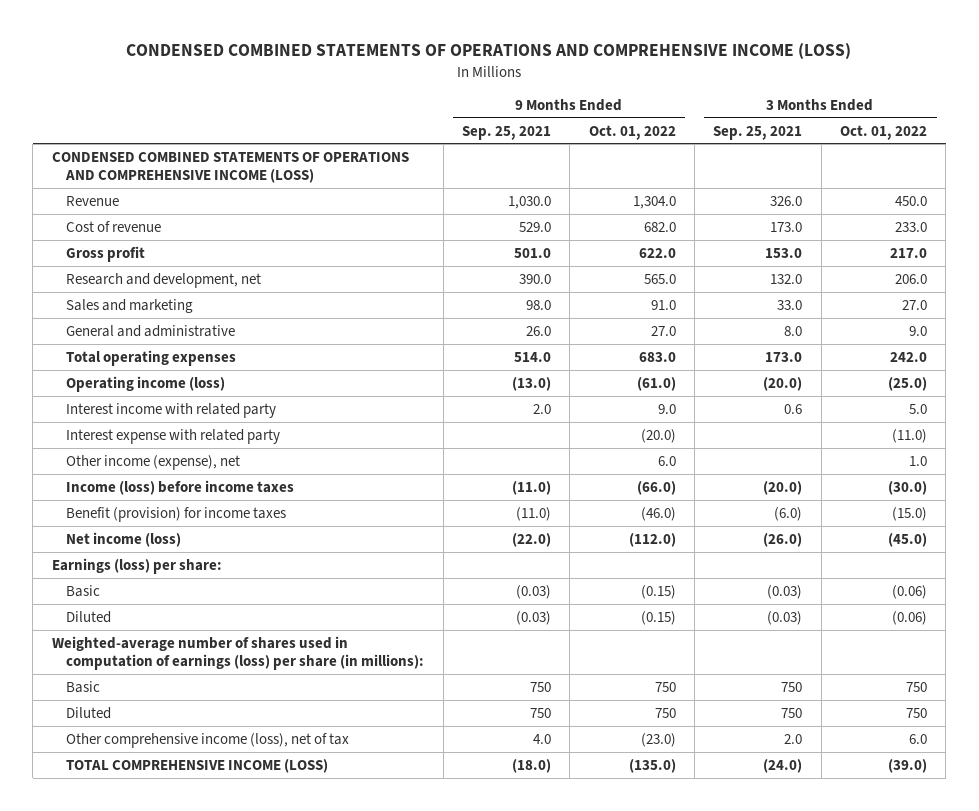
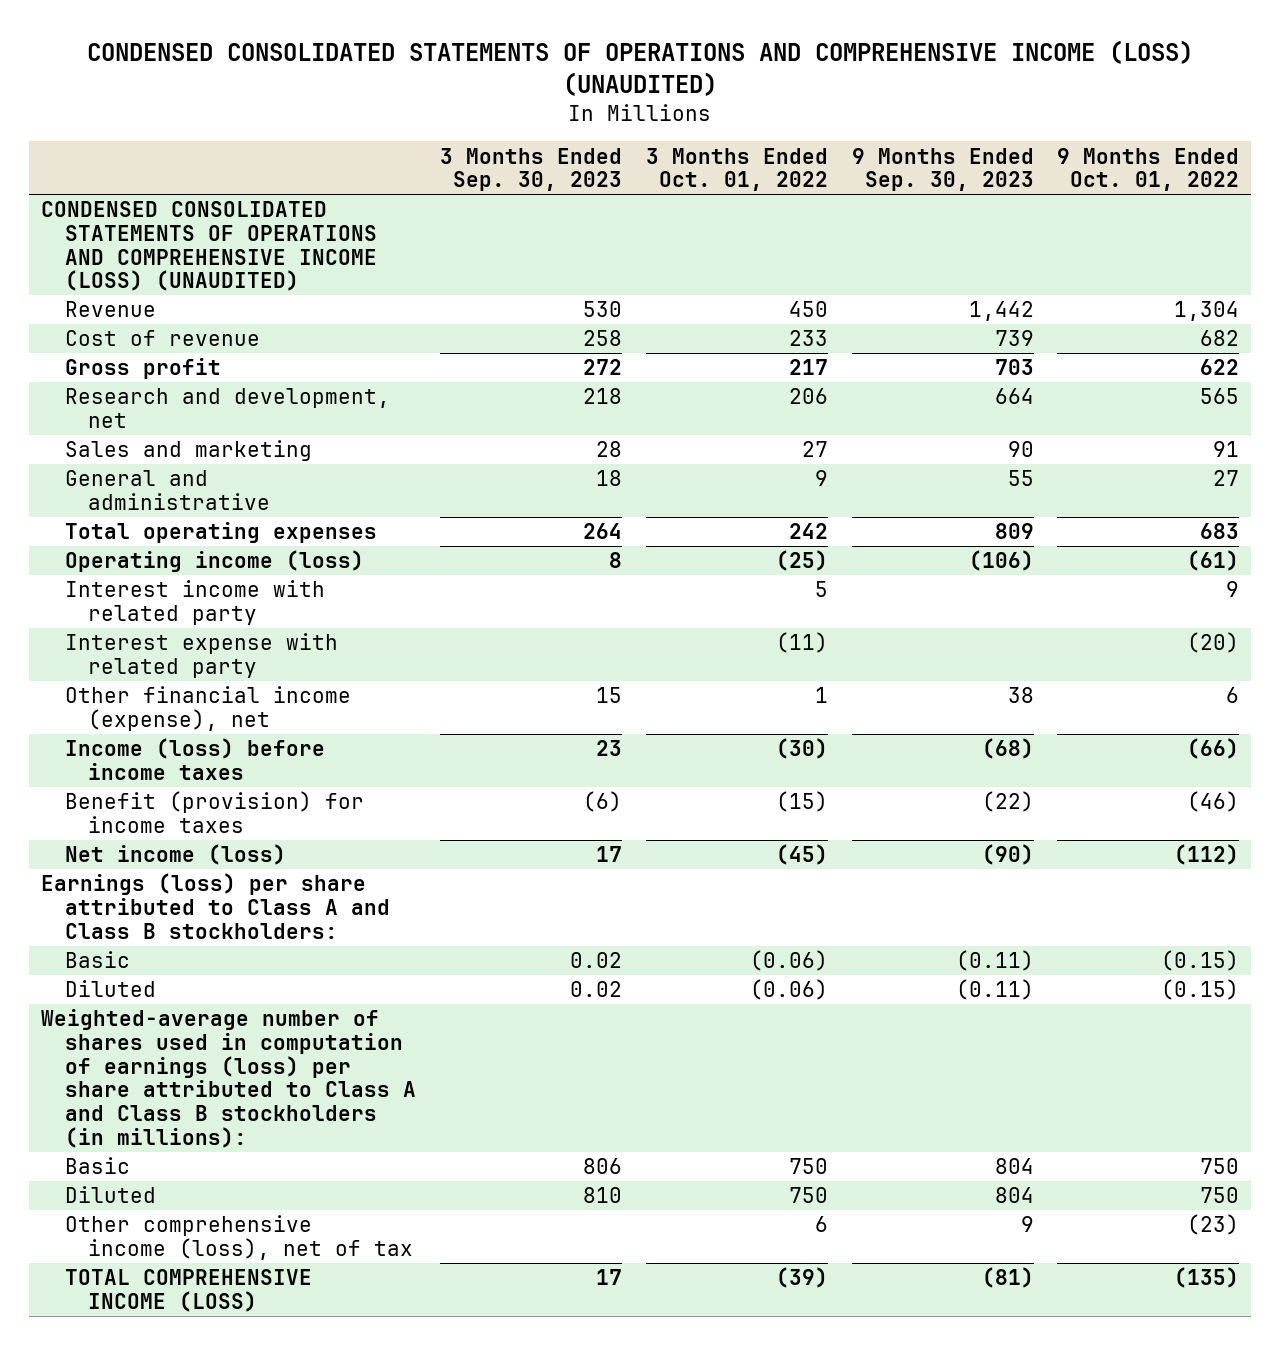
- CONDENSED COMBINED STATEMENTS OF OPERATIONS AND COMPREHENSIVE INCOME (LOSS)
+ CONDENSED CONSOLIDATED STATEMENTS OF OPERATIONS AND COMPREHENSIVE INCOME (LOSS) (UNAUDITED)
- | 9 Months Ended Sep. 25, 2021 | 9 Months Ended Oct. 01, 2022 | 3 Months Ended Sep. 25, 2021 | 3 Months Ended Oct. 01, 2022
+ | 3 Months Ended Sep. 30, 2023 | 3 Months Ended Oct. 01, 2022 | 9 Months Ended Sep. 30, 2023 | 9 Months Ended Oct. 01, 2022
- CONDENSED COMBINED STATEMENTS OF OPERATIONS AND COMPREHENSIVE INCOME (LOSS)
- Revenue | 1,030.0 | 1,304.0 | 326.0 | 450.0
- Cost of revenue | 529.0 | 682.0 | 173.0 | 233.0
- Gross profit | 501.0 | 622.0 | 153.0 | 217.0
- Research and development, net | 390.0 | 565.0 | 132.0 | 206.0
- Sales and marketing | 98.0 | 91.0 | 33.0 | 27.0
- General and administrative | 26.0 | 27.0 | 8.0 | 9.0
- Total operating expenses | 514.0 | 683.0 | 173.0 | 242.0
- Operating income (loss) | (13.0) | (61.0) | (20.0) | (25.0)
- Interest income with related party | 2.0 | 9.0 | 0.6 | 5.0
- Interest expense with related party | | (20.0) | | (11.0)
- Other income (expense), net | | 6.0 | | 1.0
- Income (loss) before income taxes | (11.0) | (66.0) | (20.0) | (30.0)
- Benefit (provision) for income taxes | (11.0) | (46.0) | (6.0) | (15.0)
- Net income (loss) | (22.0) | (112.0) | (26.0) | (45.0)
- Earnings (loss) per share:
+ CONDENSED CONSOLIDATED STATEMENTS OF OPERATIONS AND COMPREHENSIVE INCOME (LOSS) (UNAUDITED)
+ Revenue | 530 | 450 | 1,442 | 1,304
+ Cost of revenue | 258 | 233 | 739 | 682
+ Gross profit | 272 | 217 | 703 | 622
+ Research and development, net | 218 | 206 | 664 | 565
+ Sales and marketing | 28 | 27 | 90 | 91
+ General and administrative | 18 | 9 | 55 | 27
+ Total operating expenses | 264 | 242 | 809 | 683
+ Operating income (loss) | 8 | (25) | (106) | (61)
+ Interest income with related party | | 5 | | 9
+ Interest expense with related party | | (11) | | (20)
+ Other financial income (expense), net | 15 | 1 | 38 | 6
+ Income (loss) before income taxes | 23 | (30) | (68) | (66)
+ Benefit (provision) for income taxes | (6) | (15) | (22) | (46)
+ Net income (loss) | 17 | (45) | (90) | (112)
+ Earnings (loss) per share attributed to Class A and Class B stockholders:
- Weighted-average number of shares used in computation of earnings (loss) per share (in millions):
+ Weighted-average number of shares used in computation of earnings (loss) per share attributed to Class A and Class B stockholders (in millions):
- Other comprehensive income (loss), net of tax | 4.0 | (23.0) | 2.0 | 6.0
- TOTAL COMPREHENSIVE INCOME (LOSS) | (18.0) | (135.0) | (24.0) | (39.0)
+ Other comprehensive income (loss), net of tax | | 6 | 9 | (23)
+ TOTAL COMPREHENSIVE INCOME (LOSS) | 17 | (39) | (81) | (135)

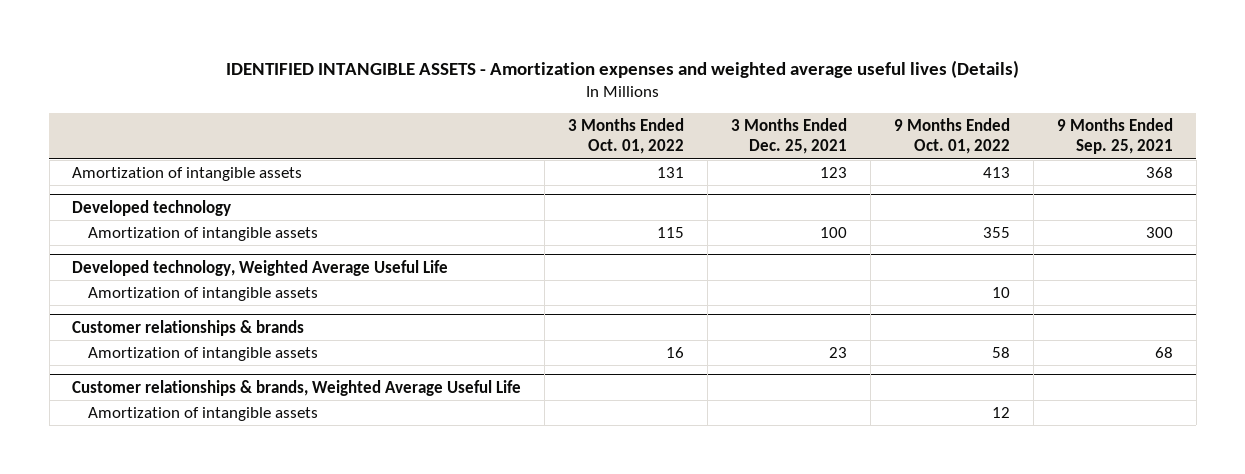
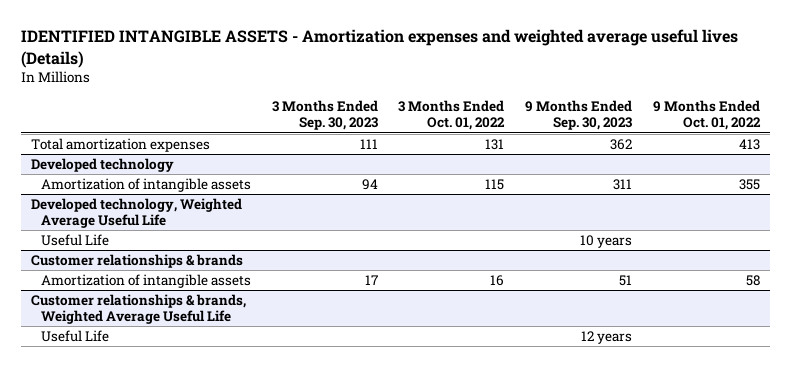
- | 3 Months Ended Oct. 01, 2022 | 3 Months Ended Dec. 25, 2021 | 9 Months Ended Oct. 01, 2022 | 9 Months Ended Sep. 25, 2021
+ | 3 Months Ended Sep. 30, 2023 | 3 Months Ended Oct. 01, 2022 | 9 Months Ended Sep. 30, 2023 | 9 Months Ended Oct. 01, 2022
- Amortization of intangible assets | 131 | 123 | 413 | 368
+ Total amortization expenses | 111 | 131 | 362 | 413
@ Developed technology, Weighted Average Useful Life
- Amortization of intangible assets | | | 10 |
+ Useful Life | | | 10 years |
@ Customer relationships & brands, Weighted Average Useful Life
- Amortization of intangible assets | | | 12 |
+ Useful Life | | | 12 years |

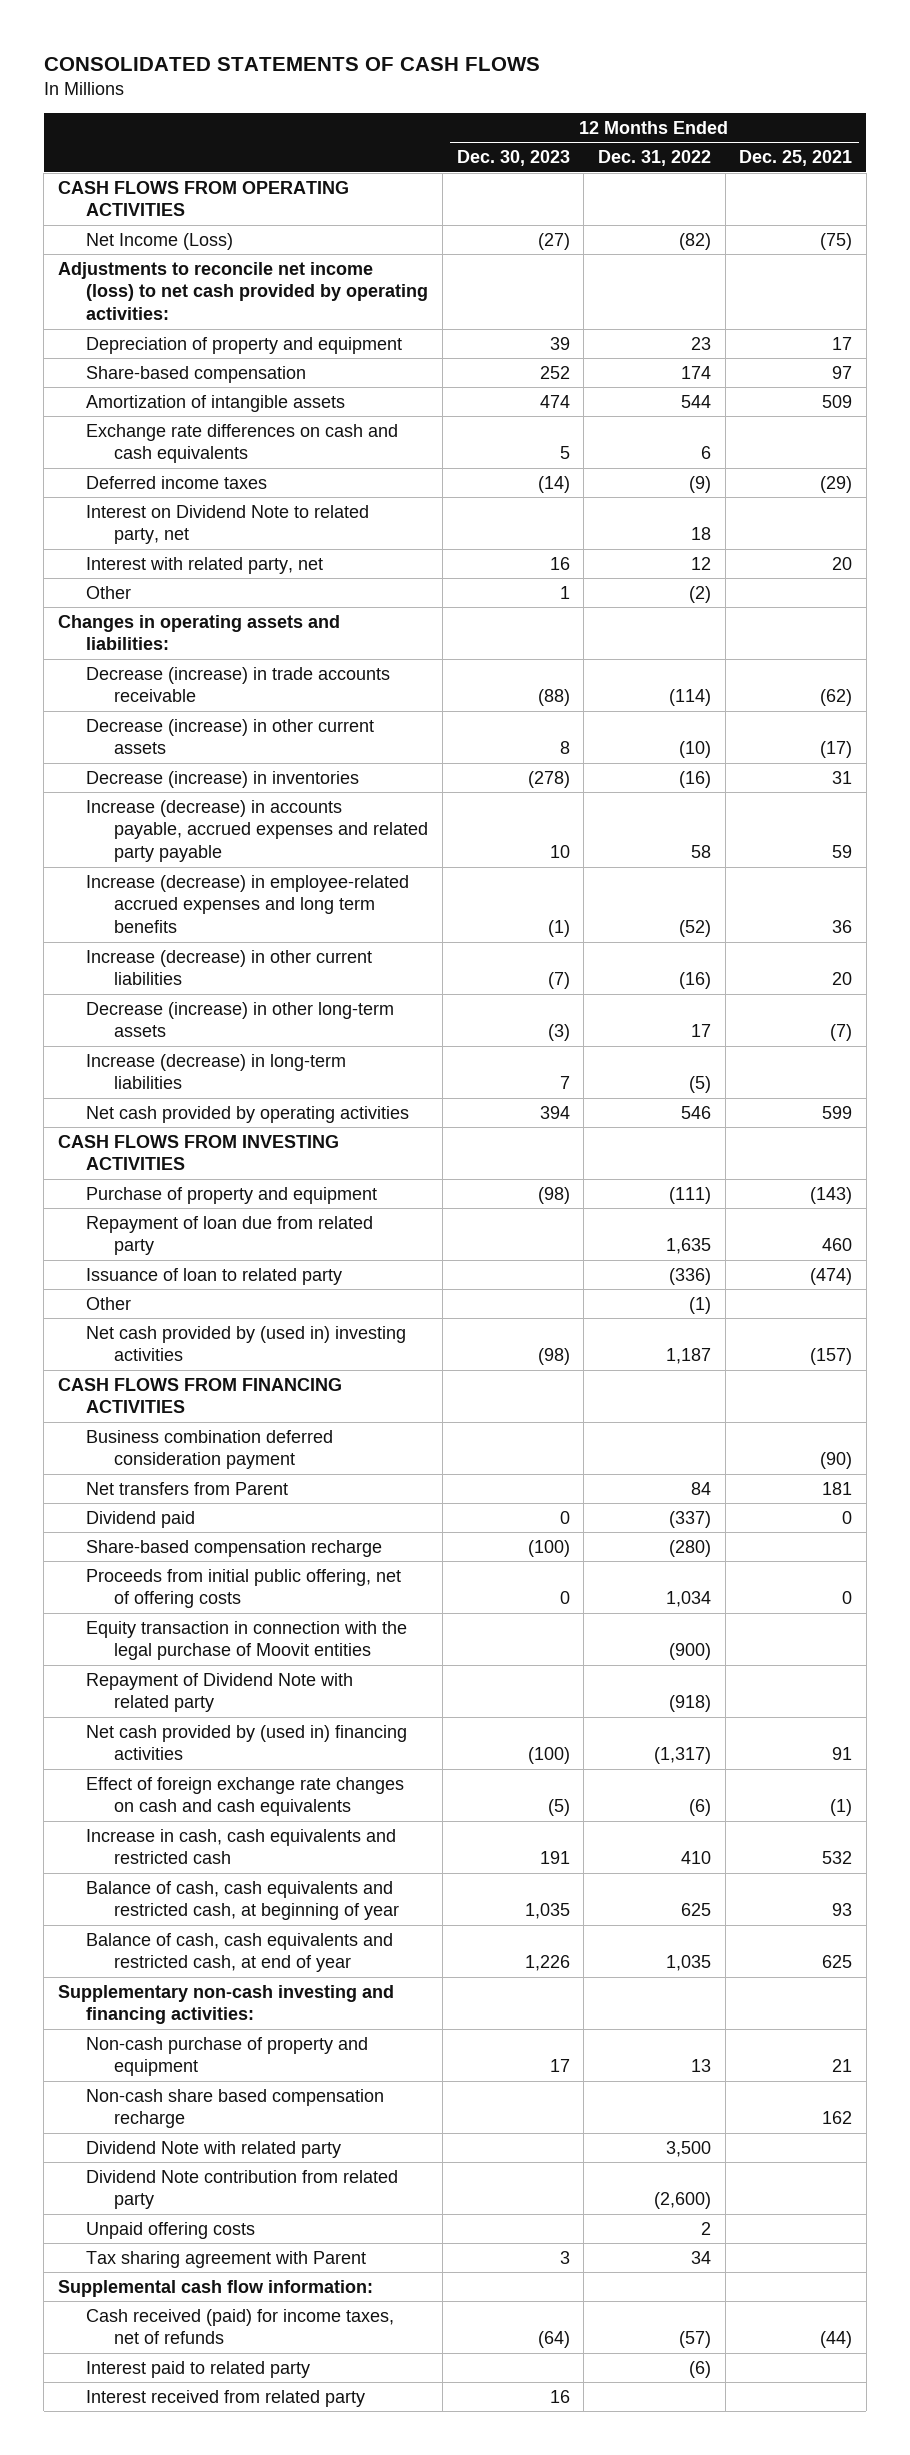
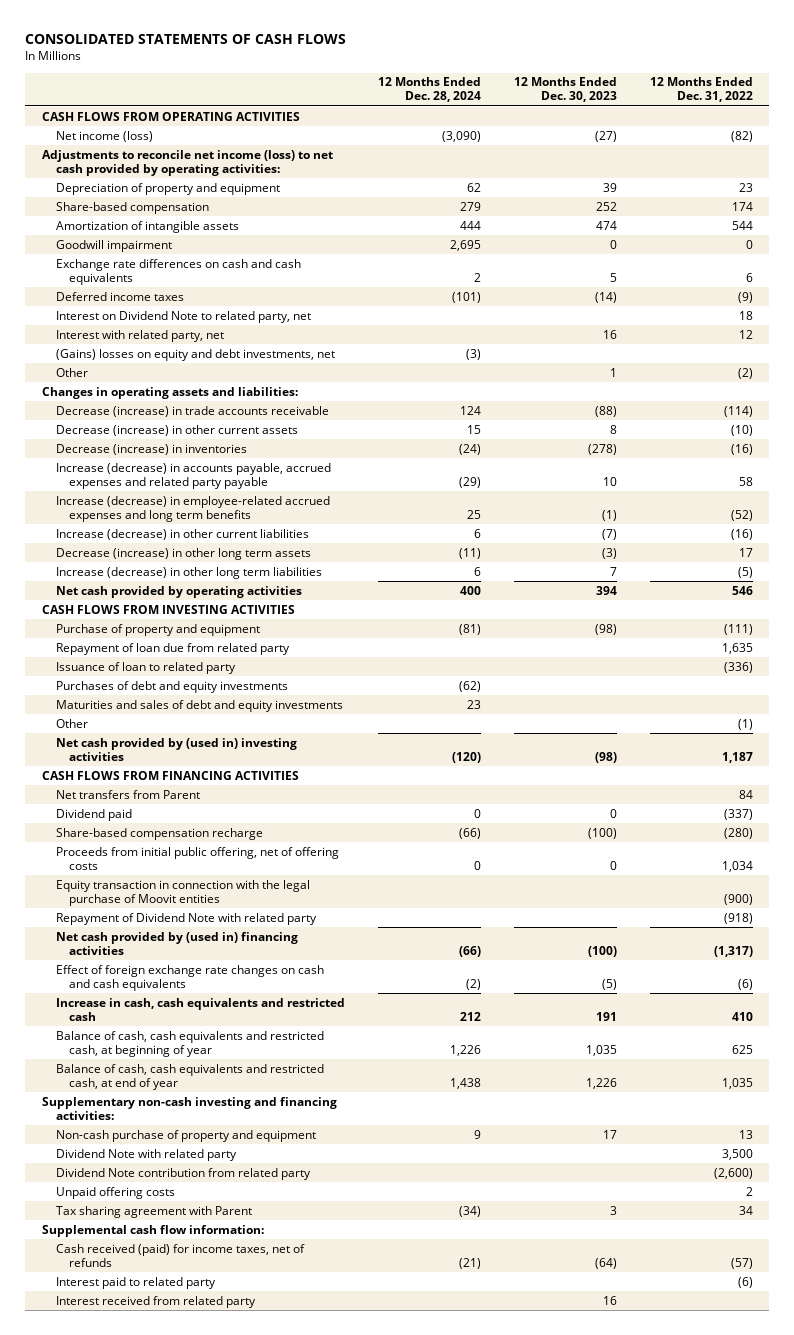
- | 12 Months Ended Dec. 30, 2023 | 12 Months Ended Dec. 31, 2022 | 12 Months Ended Dec. 25, 2021
+ | 12 Months Ended Dec. 28, 2024 | 12 Months Ended Dec. 30, 2023 | 12 Months Ended Dec. 31, 2022
- Net Income (Loss) | (27) | (82) | (75)
+ Net income (loss) | (3,090) | (27) | (82)
+ Goodwill impairment | 2,695 | 0 | 0
+ (Gains) losses on equity and debt investments, net | (3) | |
- Decrease (increase) in other long-term assets | (3) | 17 | (7)
- Increase (decrease) in long-term liabilities | 7 | (5) |
+ Decrease (increase) in other long term assets | (11) | (3) | 17
+ Increase (decrease) in other long term liabilities | 6 | 7 | (5)
+ Purchases of debt and equity investments | (62) | |
+ Maturities and sales of debt and equity investments | 23 | |
- Business combination deferred consideration payment | | | (90)
- Non-cash share based compensation recharge | | | 162

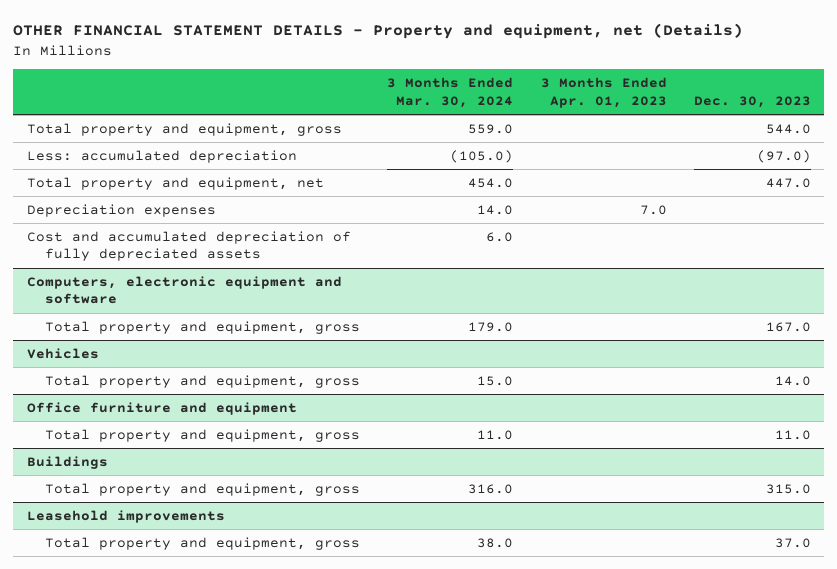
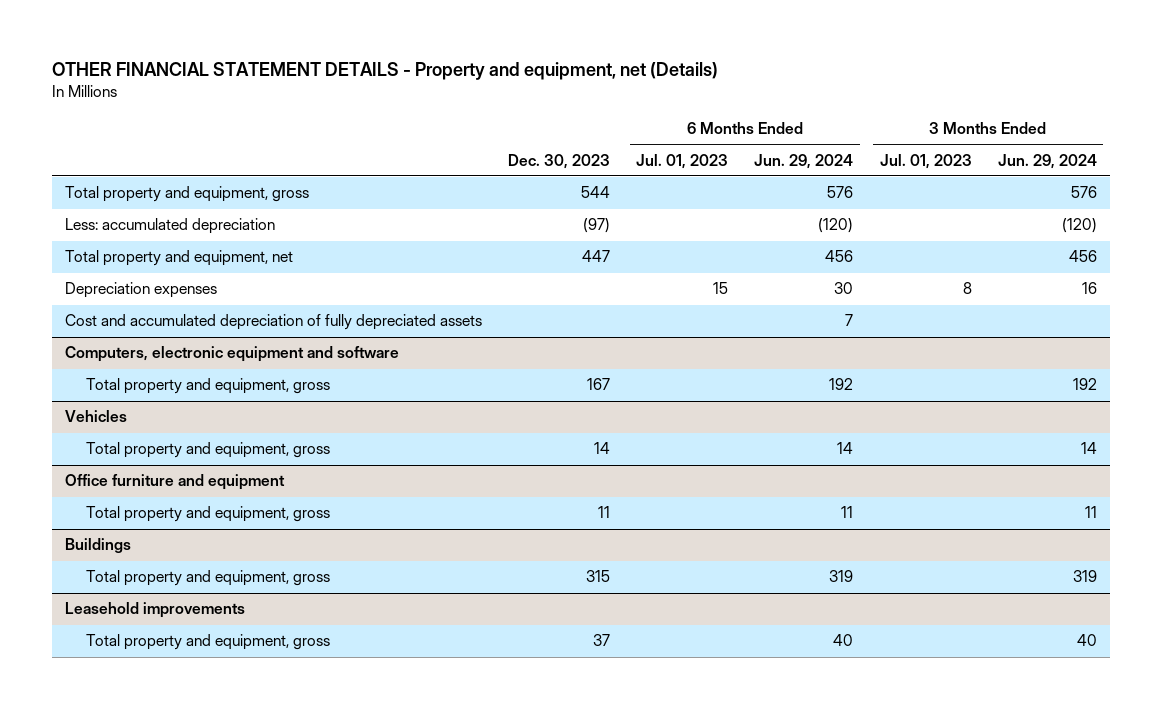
- | 3 Months Ended Mar. 30, 2024 | 3 Months Ended Apr. 01, 2023 | Dec. 30, 2023
+ | Dec. 30, 2023 | 6 Months Ended Jul. 01, 2023 | 6 Months Ended Jun. 29, 2024 | 3 Months Ended Jul. 01, 2023 | 3 Months Ended Jun. 29, 2024
- Total property and equipment, gross | 559.0 | | 544.0
- Less: accumulated depreciation | (105.0) | | (97.0)
- Total property and equipment, net | 454.0 | | 447.0
+ Total property and equipment, gross | 544 | | 576 | | 576
+ Less: accumulated depreciation | (97) | | (120) | | (120)
+ Total property and equipment, net | 447 | | 456 | | 456
@ Computers, electronic equipment and software
- Total property and equipment, gross | 179.0 | | 167.0
+ Total property and equipment, gross | 167 | | 192 | | 192
@ Vehicles
- Total property and equipment, gross | 15.0 | | 14.0
+ Total property and equipment, gross | 14 | | 14 | | 14
@ Office furniture and equipment
- Total property and equipment, gross | 11.0 | | 11.0
+ Total property and equipment, gross | 11 | | 11 | | 11
@ Buildings
- Total property and equipment, gross | 316.0 | | 315.0
+ Total property and equipment, gross | 315 | | 319 | | 319
@ Leasehold improvements
- Total property and equipment, gross | 38.0 | | 37.0
+ Total property and equipment, gross | 37 | | 40 | | 40

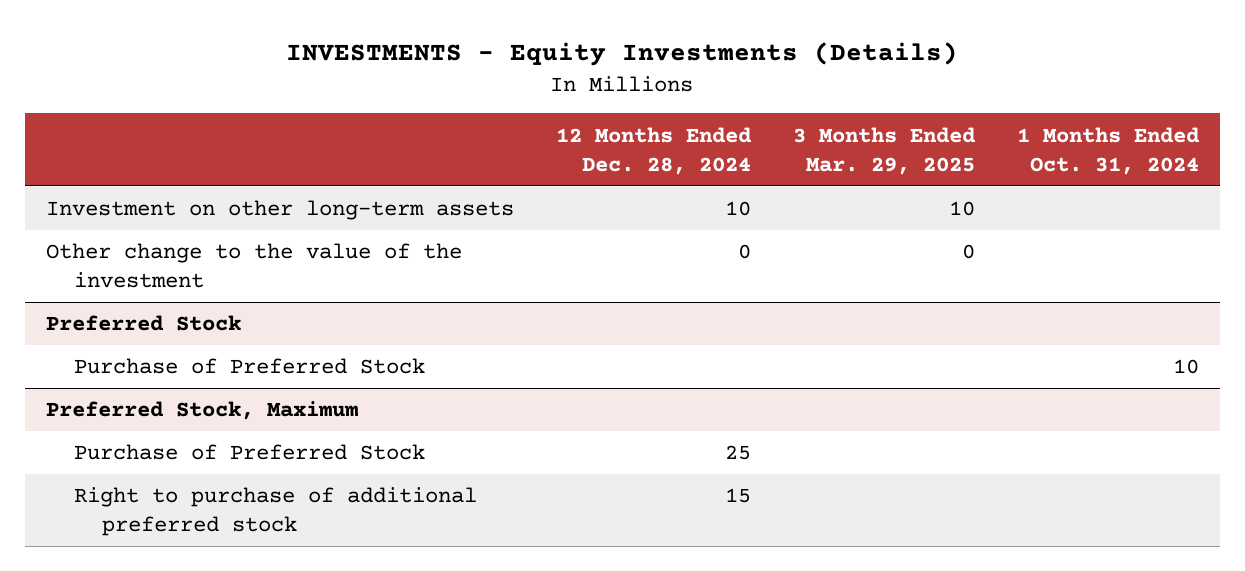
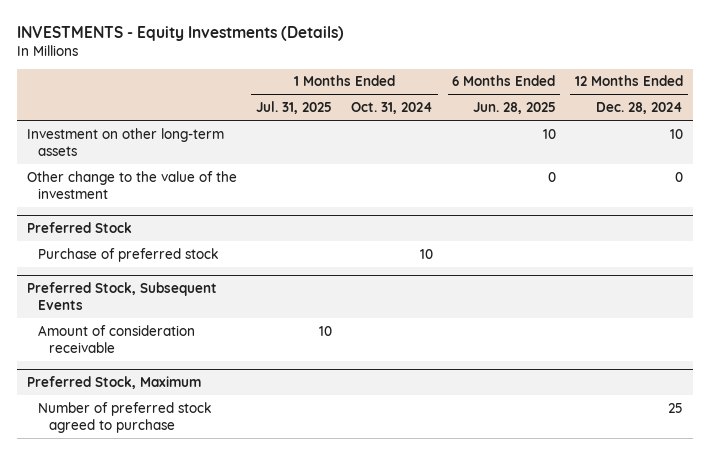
- | 12 Months Ended Dec. 28, 2024 | 3 Months Ended Mar. 29, 2025 | 1 Months Ended Oct. 31, 2024
+ | 1 Months Ended Jul. 31, 2025 | 1 Months Ended Oct. 31, 2024 | 6 Months Ended Jun. 28, 2025 | 12 Months Ended Dec. 28, 2024
@ Preferred Stock
- Purchase of Preferred Stock | | | 10
+ Purchase of preferred stock | | 10 | |
+ Preferred Stock, Subsequent Events
+ Amount of consideration receivable | 10 | | |
@ Preferred Stock, Maximum
- Purchase of Preferred Stock | 25 | |
- Right to purchase of additional preferred stock | 15 | |
+ Number of preferred stock agreed to purchase | | | | 25

